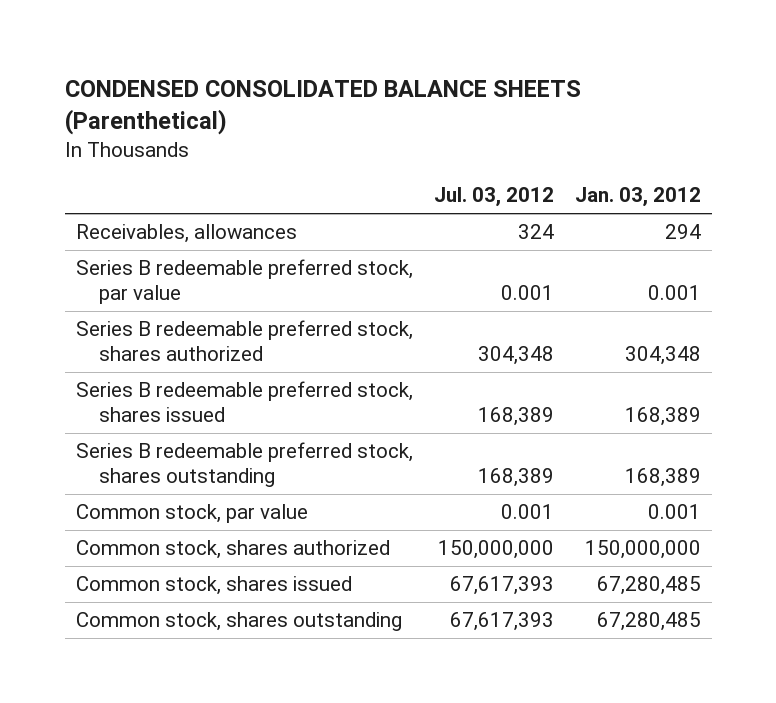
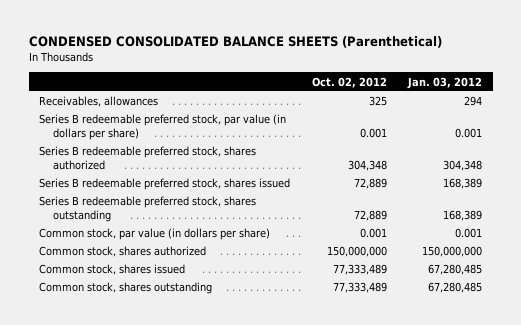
- | Jul. 03, 2012 | Jan. 03, 2012
+ | Oct. 02, 2012 | Jan. 03, 2012
- Series B redeemable preferred stock, par value | 0.001 | 0.001
+ Series B redeemable preferred stock, par value (in dollars per share) | 0.001 | 0.001
- Common stock, par value | 0.001 | 0.001
+ Common stock, par value (in dollars per share) | 0.001 | 0.001

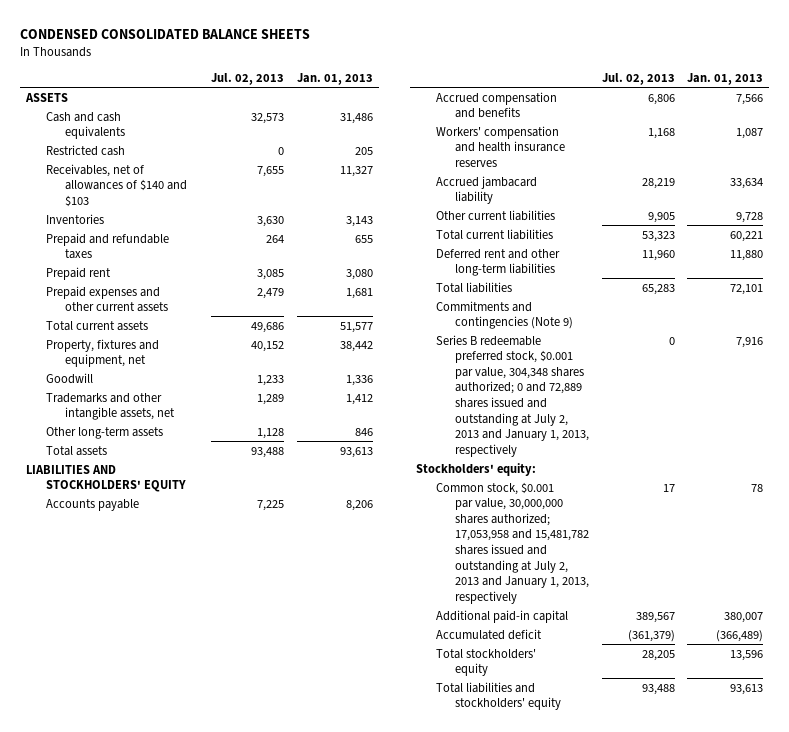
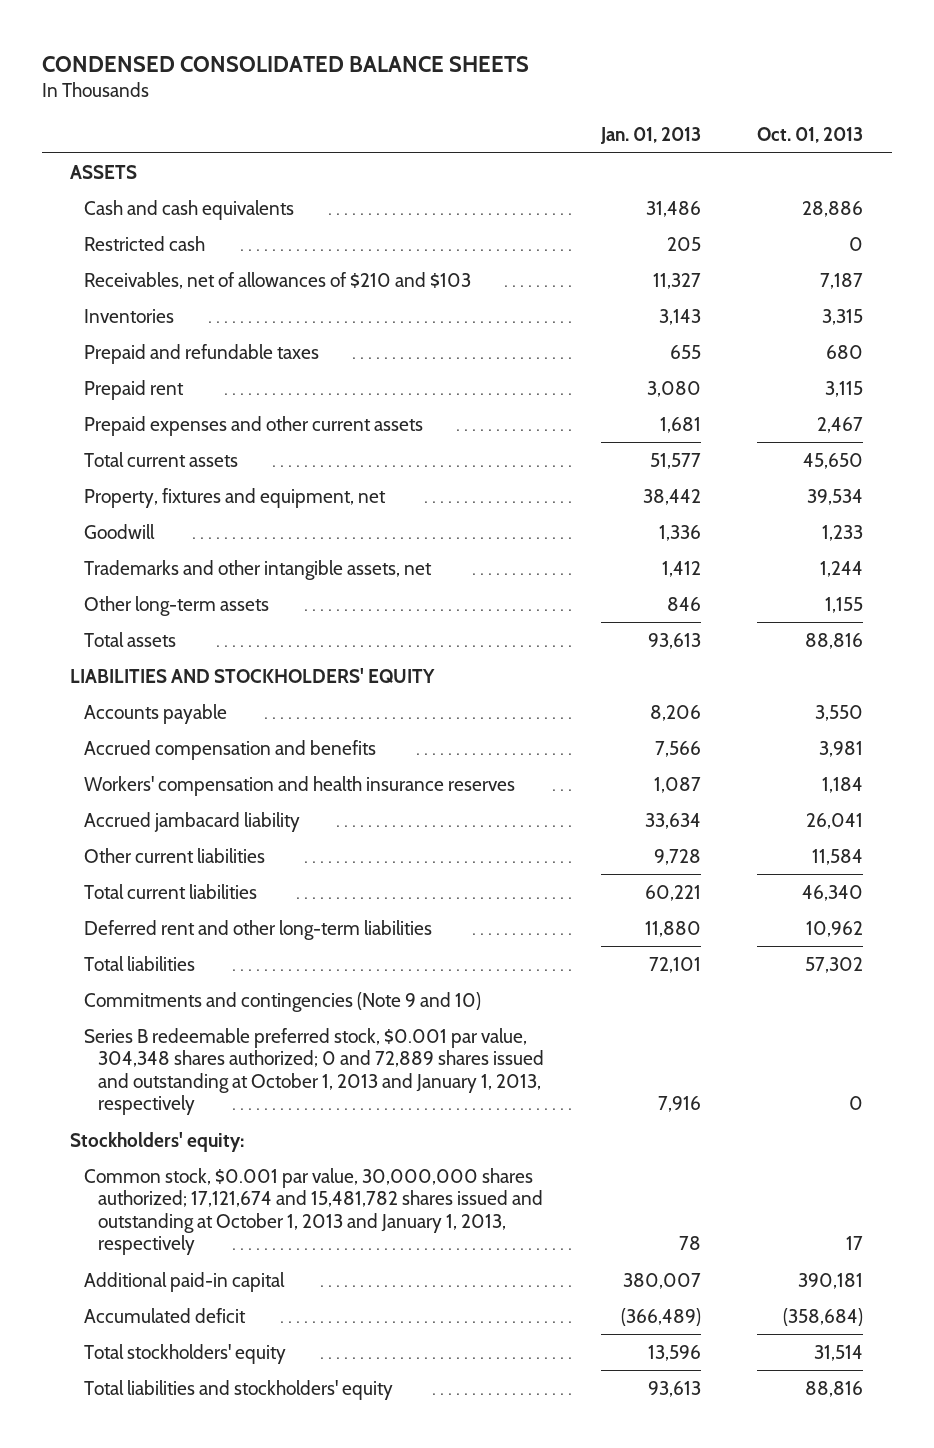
- | Jul. 02, 2013 | Jan. 01, 2013
+ | Jan. 01, 2013 | Oct. 01, 2013
- Receivables, net of allowances of $140 and $103 | 7,655 | 11,327
+ Receivables, net of allowances of $210 and $103 | 11,327 | 7,187
- Commitments and contingencies (Note 9)
- Series B redeemable preferred stock, $0.001 par value, 304,348 shares authorized; 0 and 72,889 shares issued and outstanding at July 2, 2013 and January 1, 2013, respectively | 0 | 7,916
+ Commitments and contingencies (Note 9 and 10)
+ Series B redeemable preferred stock, $0.001 par value, 304,348 shares authorized; 0 and 72,889 shares issued and outstanding at October 1, 2013 and January 1, 2013, respectively | 7,916 | 0
- Common stock, $0.001 par value, 30,000,000 shares authorized; 17,053,958 and 15,481,782 shares issued and outstanding at July 2, 2013 and January 1, 2013, respectively | 17 | 78
+ Common stock, $0.001 par value, 30,000,000 shares authorized; 17,121,674 and 15,481,782 shares issued and outstanding at October 1, 2013 and January 1, 2013, respectively | 78 | 17

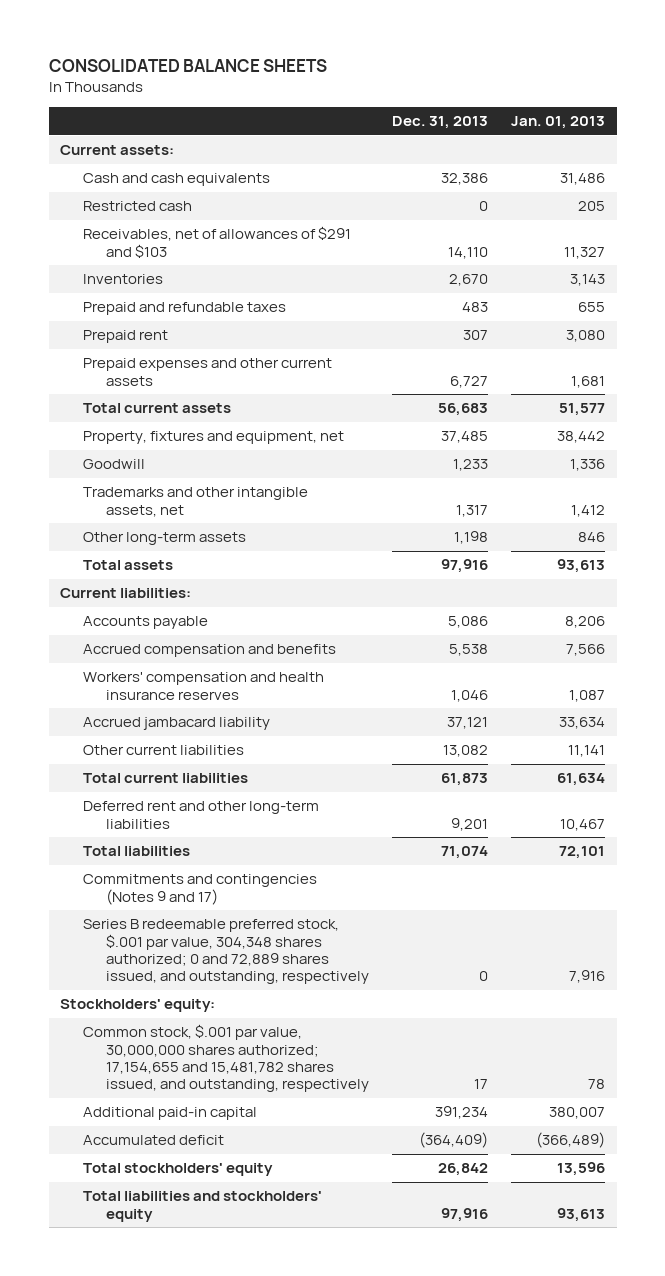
- CONDENSED CONSOLIDATED BALANCE SHEETS
+ CONSOLIDATED BALANCE SHEETS
- | Jan. 01, 2013 | Oct. 01, 2013
+ | Dec. 31, 2013 | Jan. 01, 2013
- ASSETS
+ Current assets:
- Receivables, net of allowances of $210 and $103 | 11,327 | 7,187
+ Receivables, net of allowances of $291 and $103 | 14,110 | 11,327
- LIABILITIES AND STOCKHOLDERS' EQUITY
+ Current liabilities:
- Other current liabilities | 9,728 | 11,584
- Total current liabilities | 60,221 | 46,340
- Deferred rent and other long-term liabilities | 11,880 | 10,962
+ Other current liabilities | 13,082 | 11,141
+ Total current liabilities | 61,873 | 61,634
+ Deferred rent and other long-term liabilities | 9,201 | 10,467
- Commitments and contingencies (Note 9 and 10)
- Series B redeemable preferred stock, $0.001 par value, 304,348 shares authorized; 0 and 72,889 shares issued and outstanding at October 1, 2013 and January 1, 2013, respectively | 7,916 | 0
+ Commitments and contingencies (Notes 9 and 17)
+ Series B redeemable preferred stock, $.001 par value, 304,348 shares authorized; 0 and 72,889 shares issued, and outstanding, respectively | 0 | 7,916
- Common stock, $0.001 par value, 30,000,000 shares authorized; 17,121,674 and 15,481,782 shares issued and outstanding at October 1, 2013 and January 1, 2013, respectively | 78 | 17
+ Common stock, $.001 par value, 30,000,000 shares authorized; 17,154,655 and 15,481,782 shares issued, and outstanding, respectively | 17 | 78

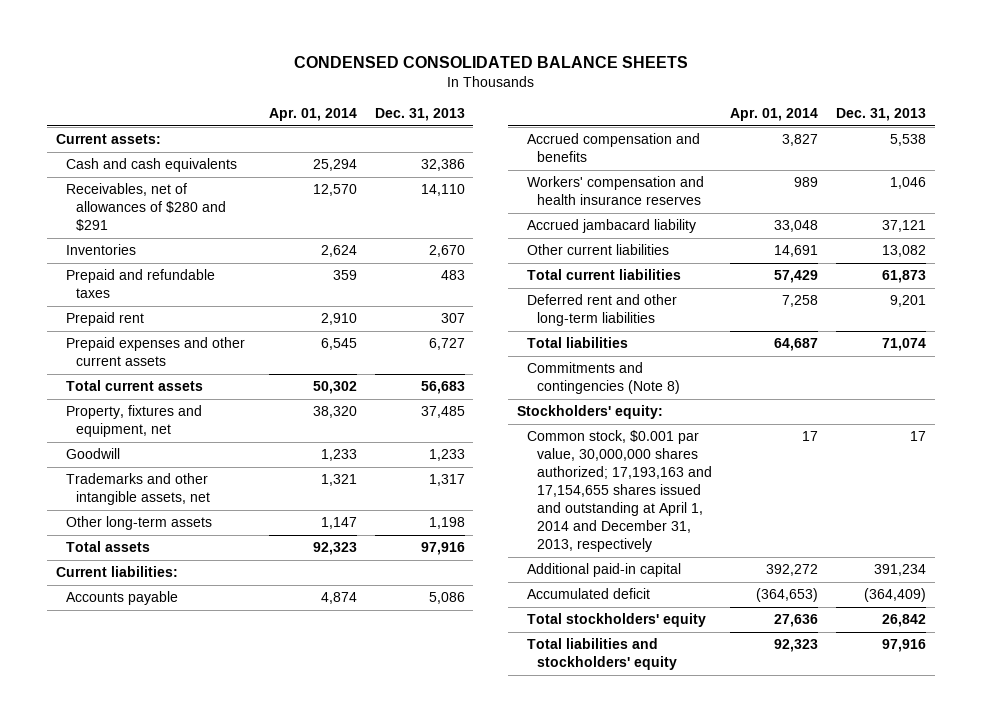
- CONSOLIDATED BALANCE SHEETS
+ CONDENSED CONSOLIDATED BALANCE SHEETS
- | Dec. 31, 2013 | Jan. 01, 2013
+ | Apr. 01, 2014 | Dec. 31, 2013
- Restricted cash | 0 | 205
- Receivables, net of allowances of $291 and $103 | 14,110 | 11,327
+ Receivables, net of allowances of $280 and $291 | 12,570 | 14,110
- Commitments and contingencies (Notes 9 and 17)
- Series B redeemable preferred stock, $.001 par value, 304,348 shares authorized; 0 and 72,889 shares issued, and outstanding, respectively | 0 | 7,916
+ Commitments and contingencies (Note 8)
- Common stock, $.001 par value, 30,000,000 shares authorized; 17,154,655 and 15,481,782 shares issued, and outstanding, respectively | 17 | 78
+ Common stock, $0.001 par value, 30,000,000 shares authorized; 17,193,163 and 17,154,655 shares issued and outstanding at April 1, 2014 and December 31, 2013, respectively | 17 | 17

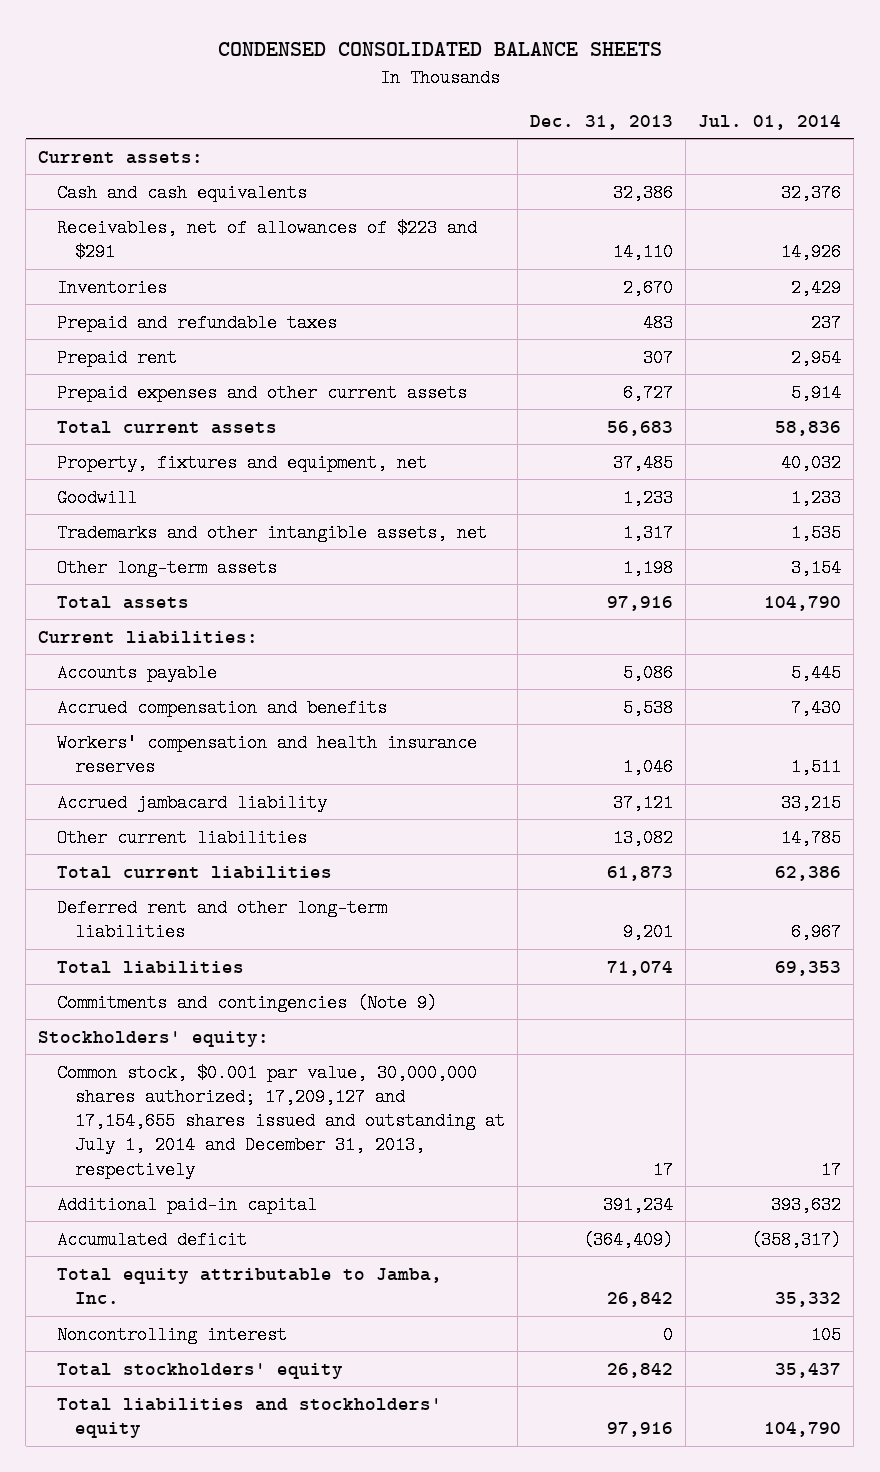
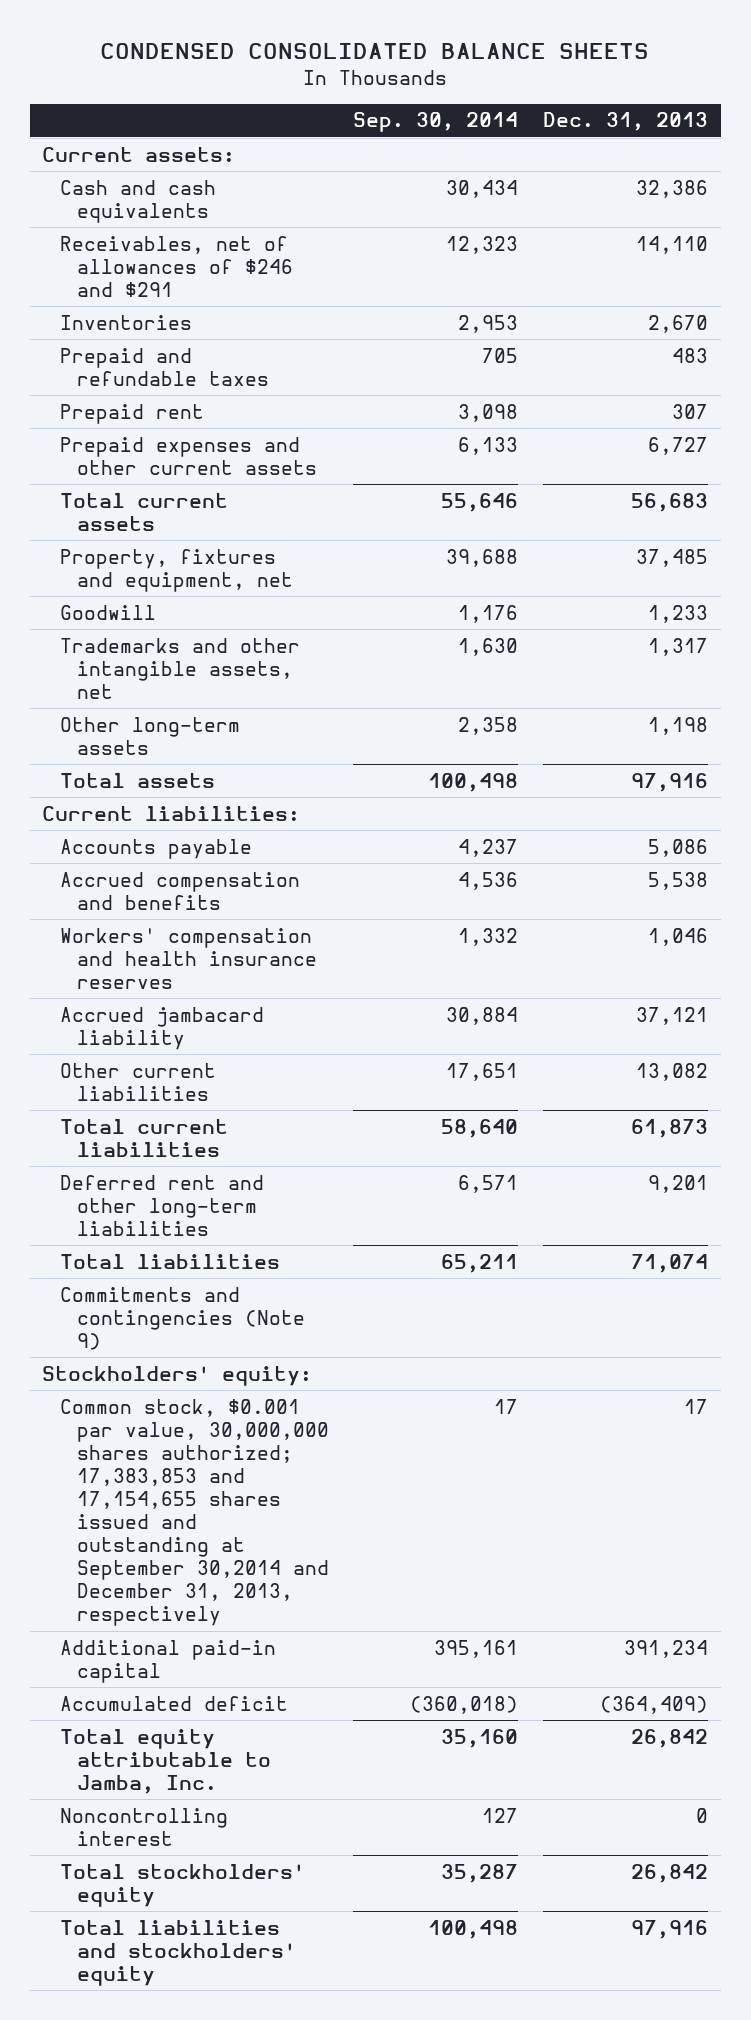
- | Dec. 31, 2013 | Jul. 01, 2014
+ | Sep. 30, 2014 | Dec. 31, 2013
- Receivables, net of allowances of $223 and $291 | 14,110 | 14,926
+ Receivables, net of allowances of $246 and $291 | 12,323 | 14,110
- Common stock, $0.001 par value, 30,000,000 shares authorized; 17,209,127 and 17,154,655 shares issued and outstanding at July 1, 2014 and December 31, 2013, respectively | 17 | 17
+ Common stock, $0.001 par value, 30,000,000 shares authorized; 17,383,853 and 17,154,655 shares issued and outstanding at September 30,2014 and December 31, 2013, respectively | 17 | 17

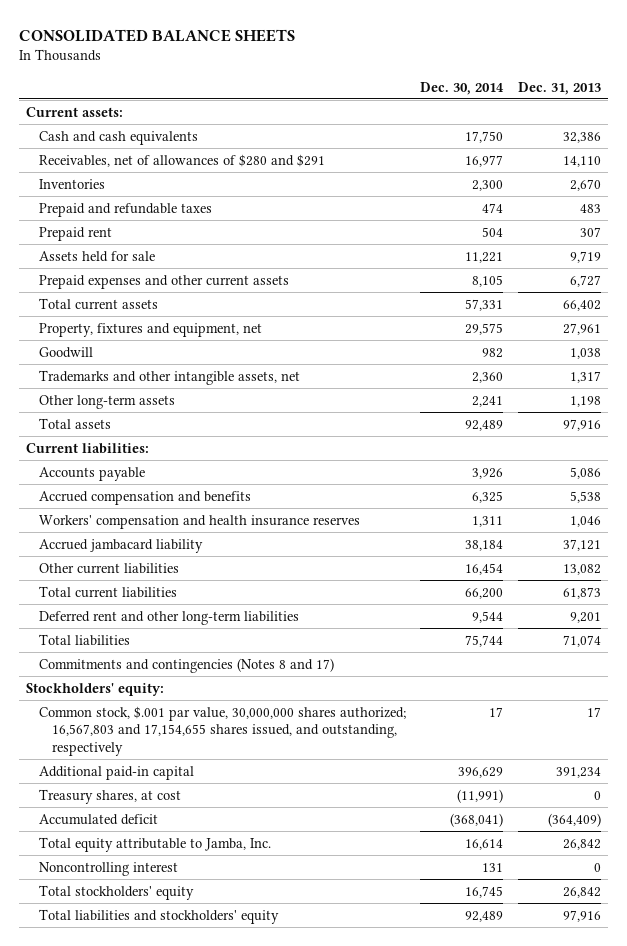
- CONDENSED CONSOLIDATED BALANCE SHEETS
+ CONSOLIDATED BALANCE SHEETS
- | Sep. 30, 2014 | Dec. 31, 2013
+ | Dec. 30, 2014 | Dec. 31, 2013
- Receivables, net of allowances of $246 and $291 | 12,323 | 14,110
+ Receivables, net of allowances of $280 and $291 | 16,977 | 14,110
+ Assets held for sale | 11,221 | 9,719
- Total current assets | 55,646 | 56,683
- Property, fixtures and equipment, net | 39,688 | 37,485
- Goodwill | 1,176 | 1,233
+ Total current assets | 57,331 | 66,402
+ Property, fixtures and equipment, net | 29,575 | 27,961
+ Goodwill | 982 | 1,038
- Commitments and contingencies (Note 9)
+ Commitments and contingencies (Notes 8 and 17)
- Common stock, $0.001 par value, 30,000,000 shares authorized; 17,383,853 and 17,154,655 shares issued and outstanding at September 30,2014 and December 31, 2013, respectively | 17 | 17
+ Common stock, $.001 par value, 30,000,000 shares authorized; 16,567,803 and 17,154,655 shares issued, and outstanding, respectively | 17 | 17
+ Treasury shares, at cost | (11,991) | 0

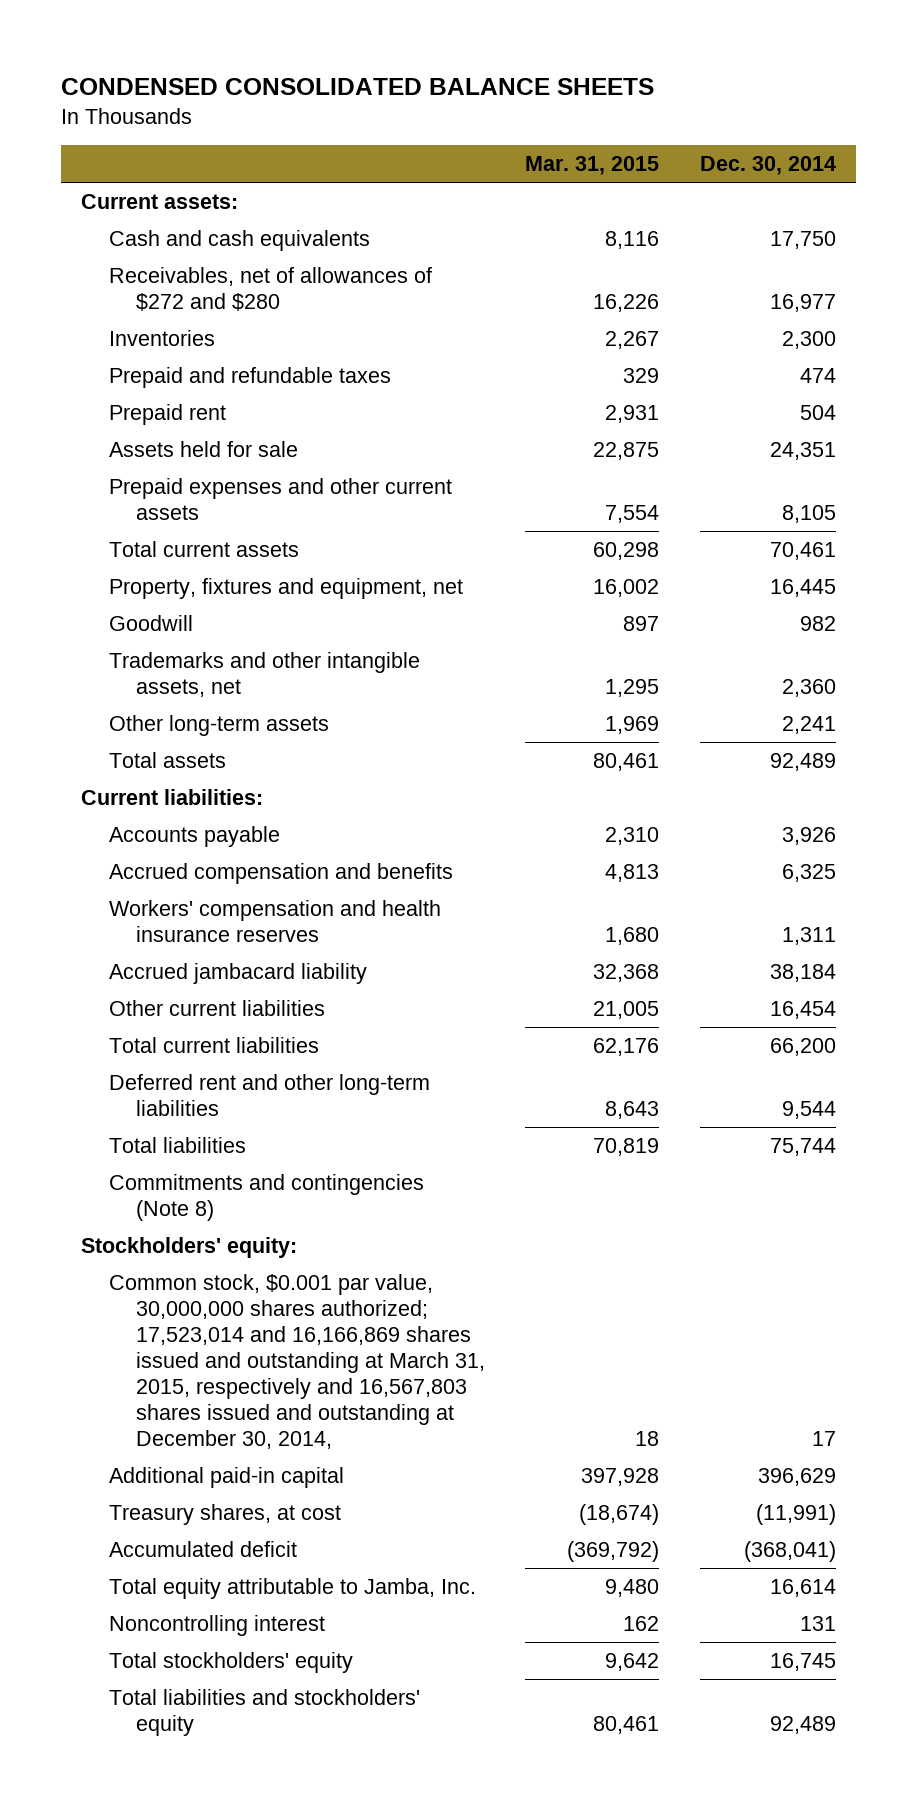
- CONSOLIDATED BALANCE SHEETS
+ CONDENSED CONSOLIDATED BALANCE SHEETS
- | Dec. 30, 2014 | Dec. 31, 2013
+ | Mar. 31, 2015 | Dec. 30, 2014
- Receivables, net of allowances of $280 and $291 | 16,977 | 14,110
+ Receivables, net of allowances of $272 and $280 | 16,226 | 16,977
- Assets held for sale | 11,221 | 9,719
+ Assets held for sale | 22,875 | 24,351
- Total current assets | 57,331 | 66,402
- Property, fixtures and equipment, net | 29,575 | 27,961
+ Total current assets | 60,298 | 70,461
+ Property, fixtures and equipment, net | 16,002 | 16,445
- Commitments and contingencies (Notes 8 and 17)
+ Commitments and contingencies (Note 8)
- Common stock, $.001 par value, 30,000,000 shares authorized; 16,567,803 and 17,154,655 shares issued, and outstanding, respectively | 17 | 17
+ Common stock, $0.001 par value, 30,000,000 shares authorized; 17,523,014 and 16,166,869 shares issued and outstanding at March 31, 2015, respectively and 16,567,803 shares issued and outstanding at December 30, 2014, | 18 | 17

